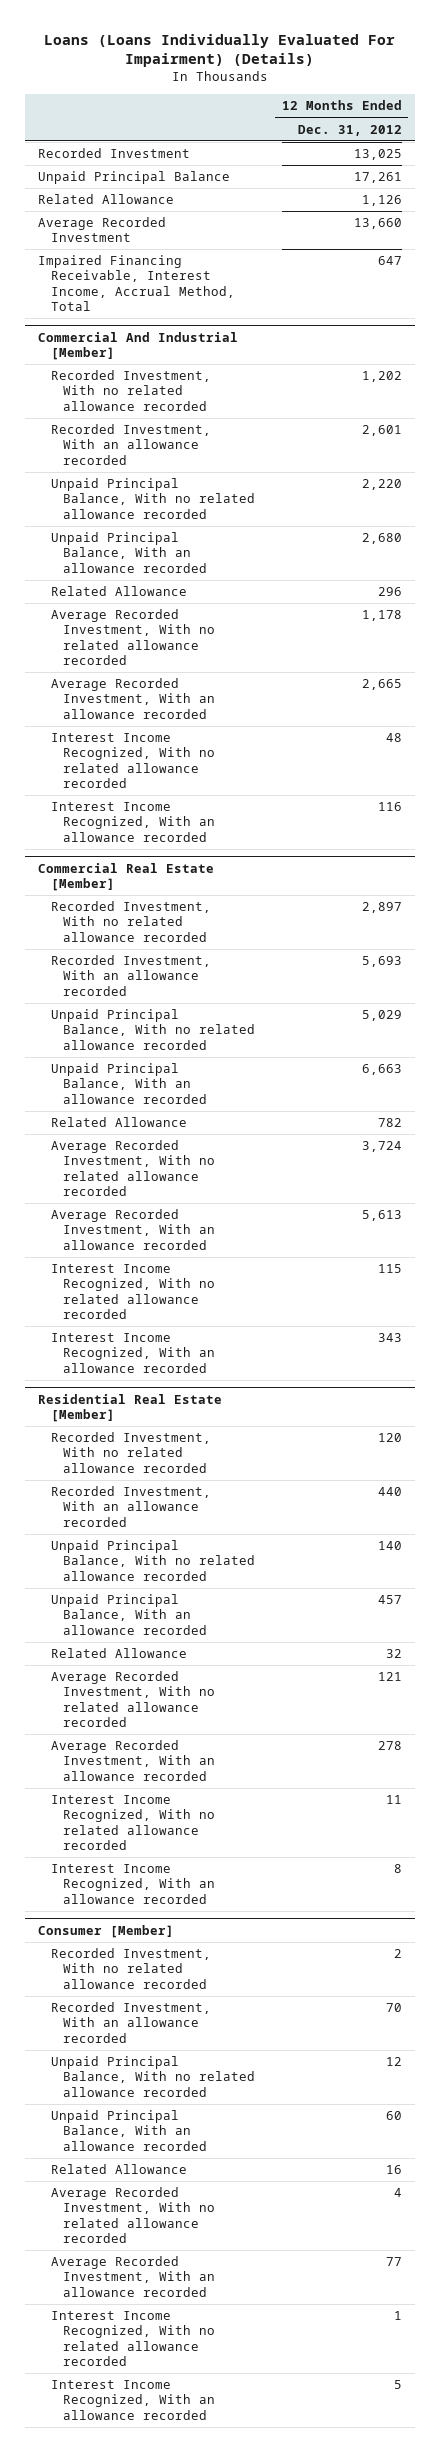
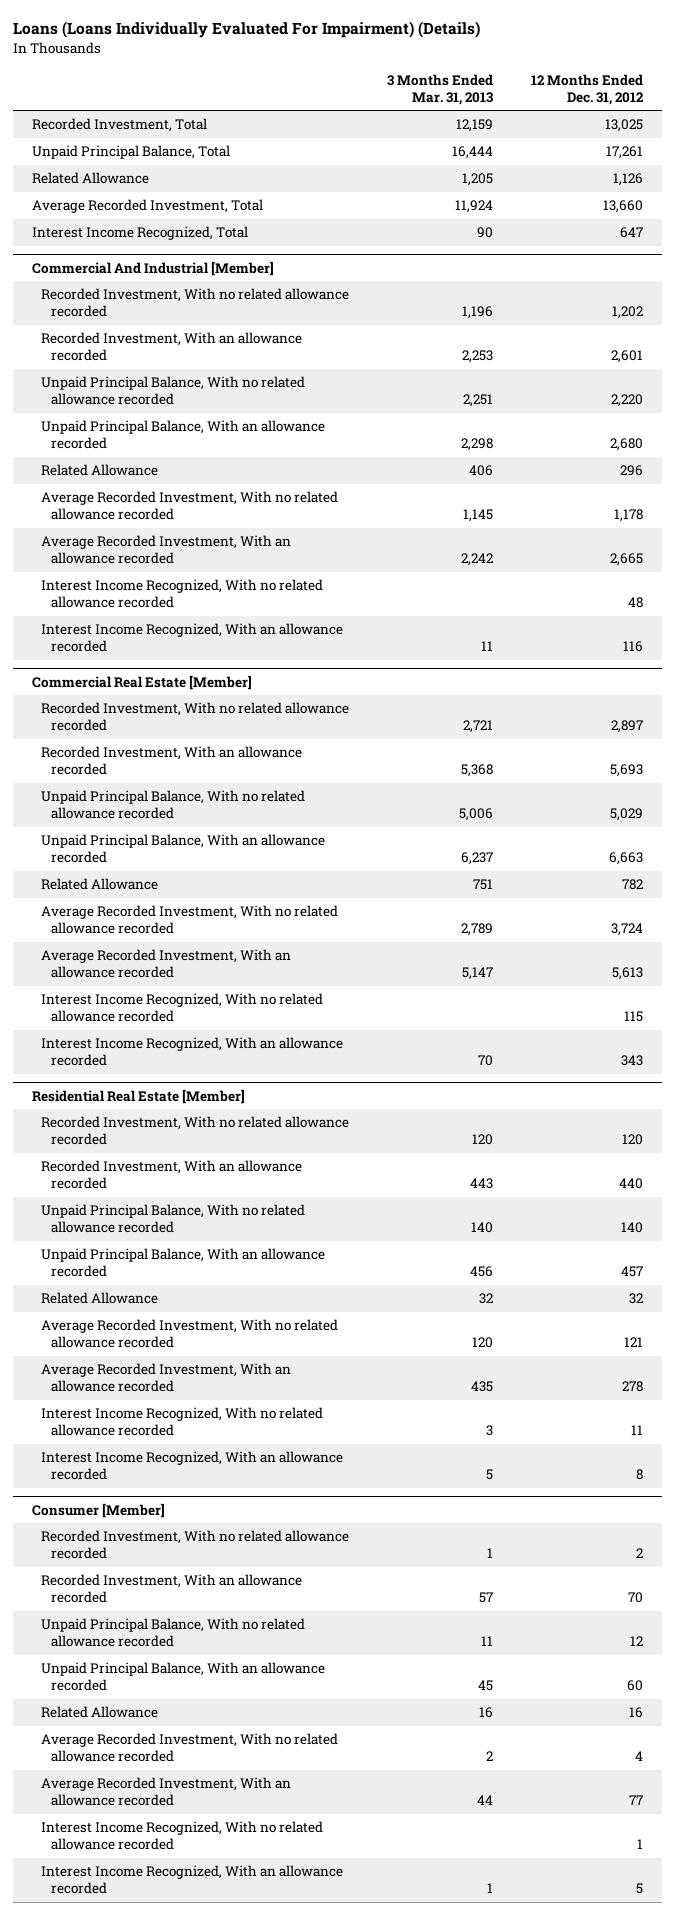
- | 12 Months Ended Dec. 31, 2012
+ | 3 Months Ended Mar. 31, 2013 | 12 Months Ended Dec. 31, 2012
- Recorded Investment | 13,025
- Unpaid Principal Balance | 17,261
+ Recorded Investment, Total | 12,159 | 13,025
+ Unpaid Principal Balance, Total | 16,444 | 17,261
- Average Recorded Investment | 13,660
- Impaired Financing Receivable, Interest Income, Accrual Method, Total | 647
+ Average Recorded Investment, Total | 11,924 | 13,660
+ Interest Income Recognized, Total | 90 | 647

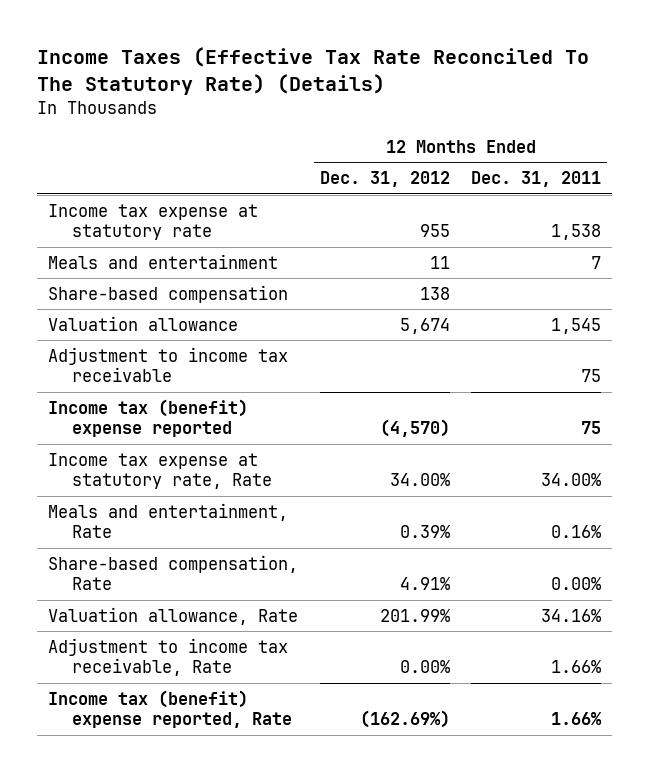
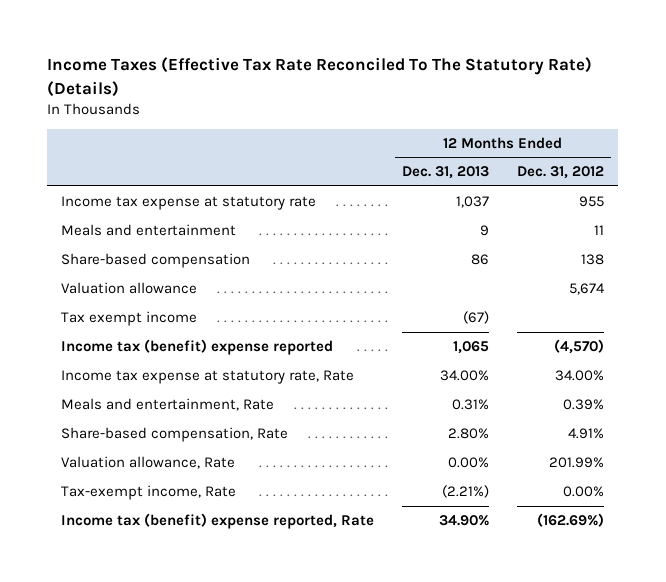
- | 12 Months Ended Dec. 31, 2012 | 12 Months Ended Dec. 31, 2011
+ | 12 Months Ended Dec. 31, 2013 | 12 Months Ended Dec. 31, 2012
- Adjustment to income tax receivable | | 75
+ Tax exempt income | (67) |
- Adjustment to income tax receivable, Rate | 0.00% | 1.66%
+ Tax-exempt income, Rate | (2.21%) | 0.00%

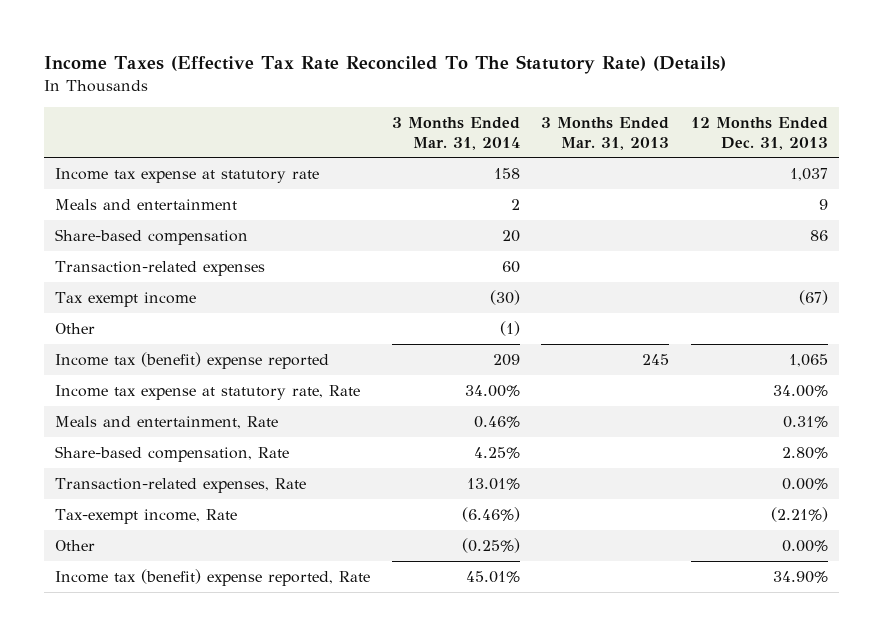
- | 12 Months Ended Dec. 31, 2013 | 12 Months Ended Dec. 31, 2012
+ | 3 Months Ended Mar. 31, 2014 | 3 Months Ended Mar. 31, 2013 | 12 Months Ended Dec. 31, 2013
- Valuation allowance | | 5,674
+ Transaction-related expenses | 60 | |
+ Other | (1) | |
- Valuation allowance, Rate | 0.00% | 201.99%
+ Transaction-related expenses, Rate | 13.01% | | 0.00%
+ Other | (0.25%) | | 0.00%

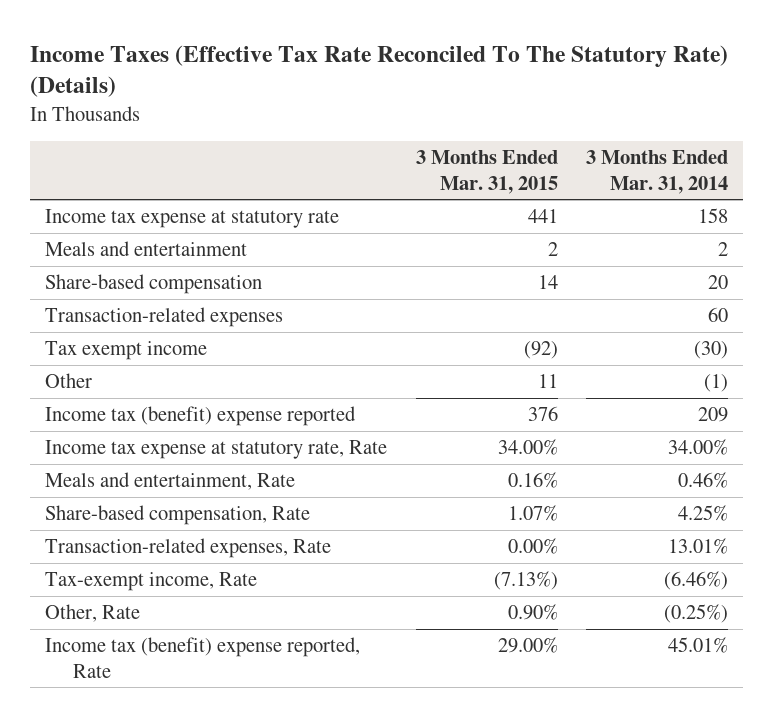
- | 3 Months Ended Mar. 31, 2014 | 3 Months Ended Mar. 31, 2013 | 12 Months Ended Dec. 31, 2013
+ | 3 Months Ended Mar. 31, 2015 | 3 Months Ended Mar. 31, 2014
- Other | (0.25%) | | 0.00%
+ Other, Rate | 0.90% | (0.25%)

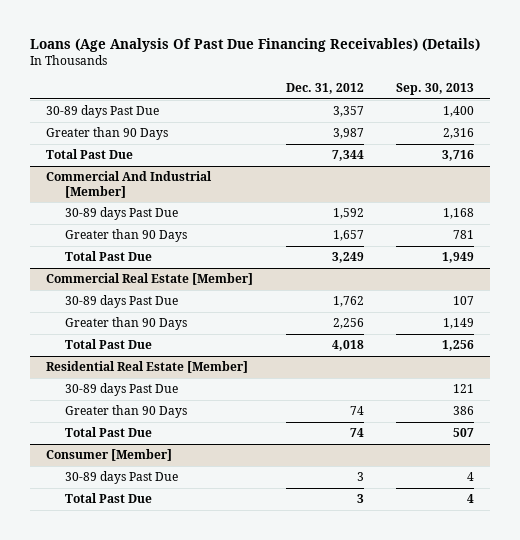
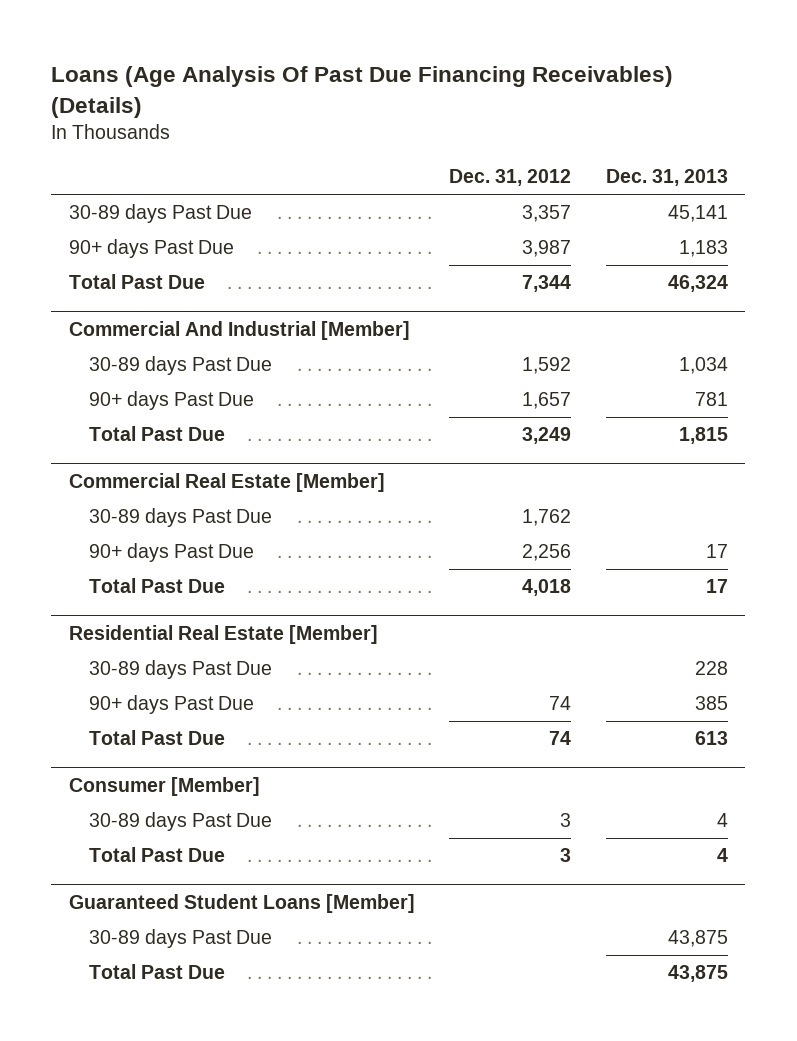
- | Dec. 31, 2012 | Sep. 30, 2013
+ | Dec. 31, 2012 | Dec. 31, 2013
- Greater than 90 Days | 3,987 | 2,316
+ 90+ days Past Due | 3,987 | 1,183
@ Commercial And Industrial [Member]
- Greater than 90 Days | 1,657 | 781
+ 90+ days Past Due | 1,657 | 781
@ Commercial Real Estate [Member]
- Greater than 90 Days | 2,256 | 1,149
+ 90+ days Past Due | 2,256 | 17
@ Residential Real Estate [Member]
- Greater than 90 Days | 74 | 386
+ 90+ days Past Due | 74 | 385
+ Guaranteed Student Loans [Member]
+ 30-89 days Past Due | | 43,875
+ Total Past Due | | 43,875

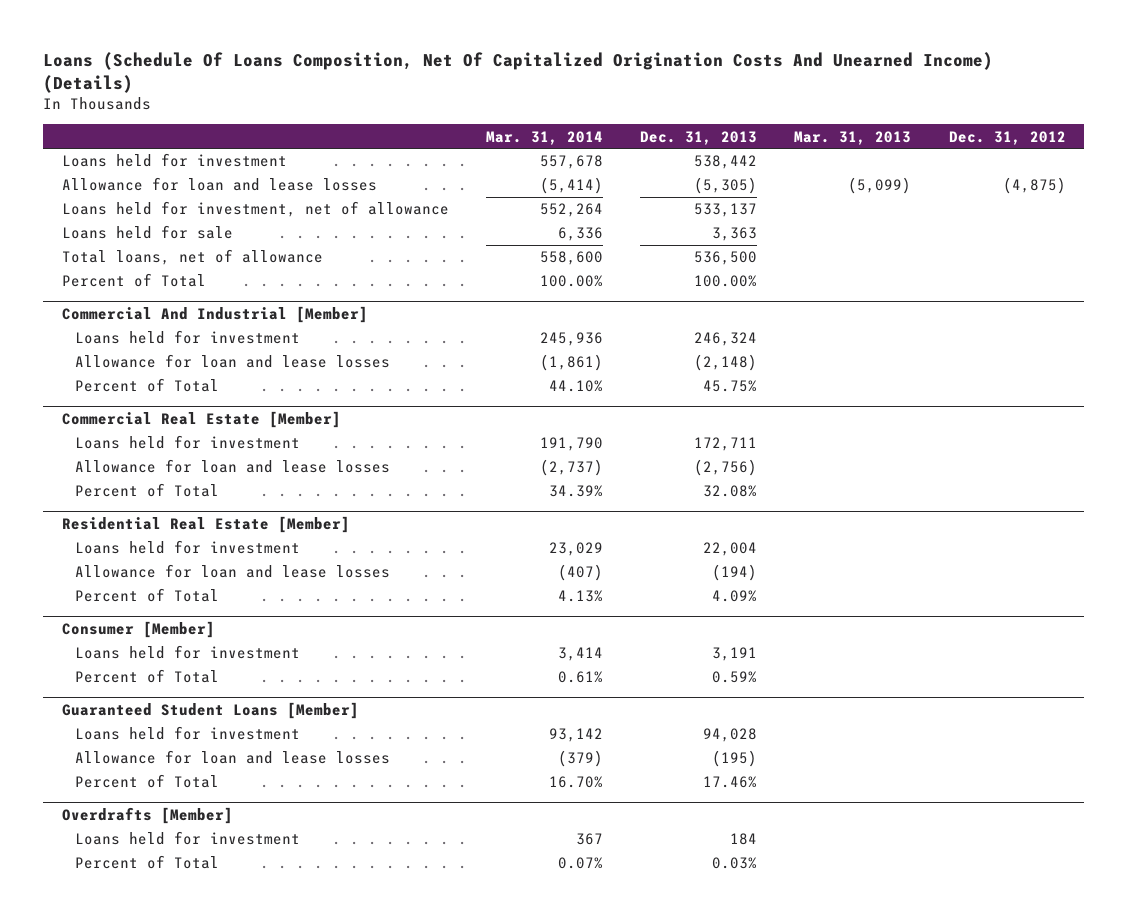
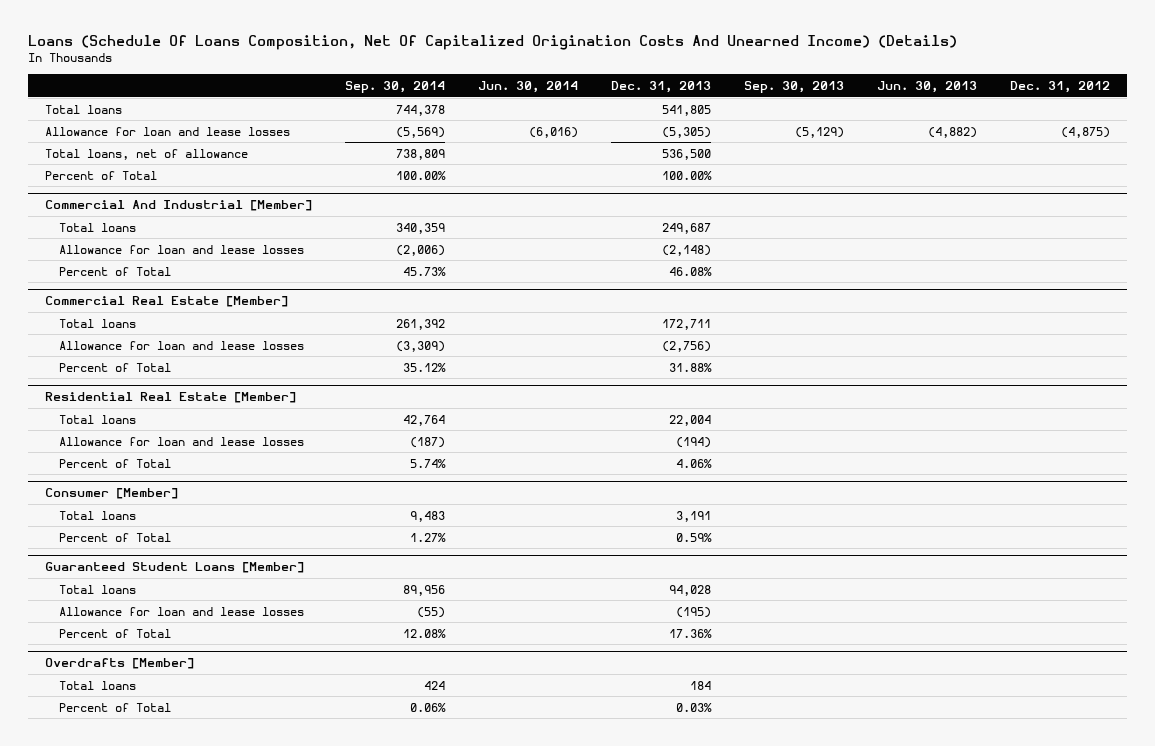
- | Mar. 31, 2014 | Dec. 31, 2013 | Mar. 31, 2013 | Dec. 31, 2012
+ | Sep. 30, 2014 | Jun. 30, 2014 | Dec. 31, 2013 | Sep. 30, 2013 | Jun. 30, 2013 | Dec. 31, 2012
- Loans held for investment | 557,678 | 538,442 | |
+ Total loans | 744,378 | | 541,805 | | |
- Loans held for investment, net of allowance | 552,264 | 533,137 | |
- Loans held for sale | 6,336 | 3,363 | |
@ Commercial And Industrial [Member]
- Loans held for investment | 245,936 | 246,324 | |
+ Total loans | 340,359 | | 249,687 | | |
- Percent of Total | 44.10% | 45.75% | |
+ Percent of Total | 45.73% | | 46.08% | | |
@ Commercial Real Estate [Member]
- Loans held for investment | 191,790 | 172,711 | |
+ Total loans | 261,392 | | 172,711 | | |
- Percent of Total | 34.39% | 32.08% | |
+ Percent of Total | 35.12% | | 31.88% | | |
@ Residential Real Estate [Member]
- Loans held for investment | 23,029 | 22,004 | |
+ Total loans | 42,764 | | 22,004 | | |
- Percent of Total | 4.13% | 4.09% | |
+ Percent of Total | 5.74% | | 4.06% | | |
@ Consumer [Member]
- Loans held for investment | 3,414 | 3,191 | |
+ Total loans | 9,483 | | 3,191 | | |
@ Guaranteed Student Loans [Member]
- Loans held for investment | 93,142 | 94,028 | |
+ Total loans | 89,956 | | 94,028 | | |
- Percent of Total | 16.70% | 17.46% | |
+ Percent of Total | 12.08% | | 17.36% | | |
@ Overdrafts [Member]
- Loans held for investment | 367 | 184 | |
+ Total loans | 424 | | 184 | | |

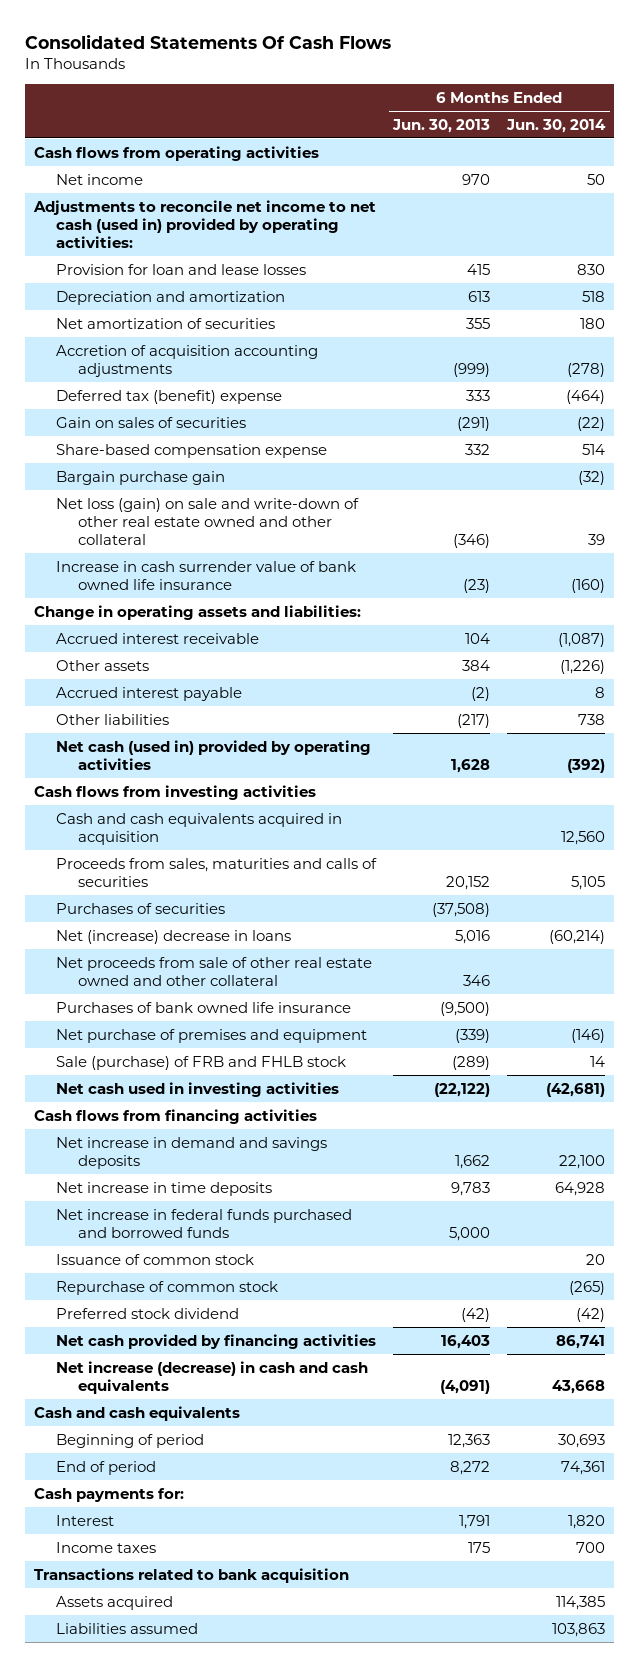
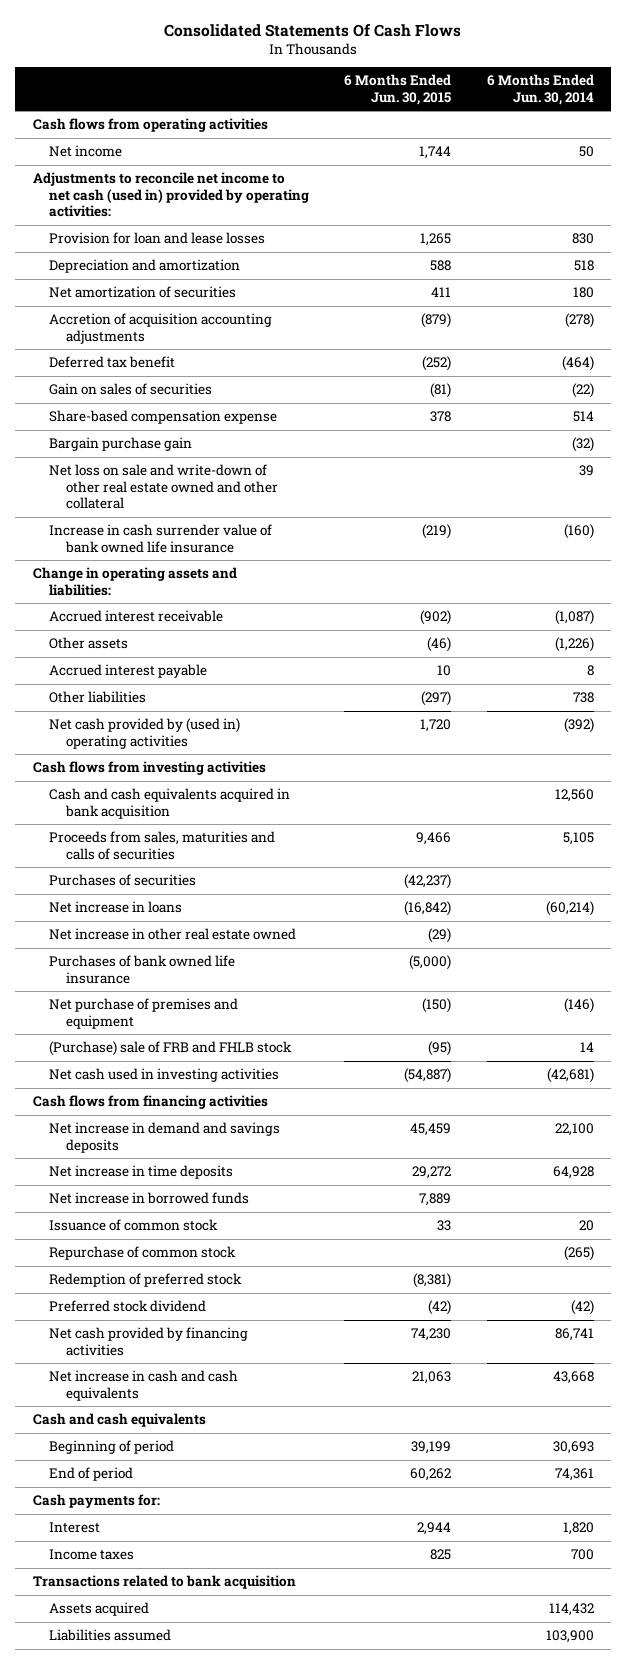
- | 6 Months Ended Jun. 30, 2013 | 6 Months Ended Jun. 30, 2014
+ | 6 Months Ended Jun. 30, 2015 | 6 Months Ended Jun. 30, 2014
- Deferred tax (benefit) expense | 333 | (464)
+ Deferred tax benefit | (252) | (464)
- Net loss (gain) on sale and write-down of other real estate owned and other collateral | (346) | 39
+ Net loss on sale and write-down of other real estate owned and other collateral | | 39
- Net cash (used in) provided by operating activities | 1,628 | (392)
+ Net cash provided by (used in) operating activities | 1,720 | (392)
- Cash and cash equivalents acquired in acquisition | | 12,560
+ Cash and cash equivalents acquired in bank acquisition | | 12,560
- Net (increase) decrease in loans | 5,016 | (60,214)
- Net proceeds from sale of other real estate owned and other collateral | 346 |
+ Net increase in loans | (16,842) | (60,214)
+ Net increase in other real estate owned | (29) |
- Sale (purchase) of FRB and FHLB stock | (289) | 14
+ (Purchase) sale of FRB and FHLB stock | (95) | 14
- Net increase in federal funds purchased and borrowed funds | 5,000 |
+ Net increase in borrowed funds | 7,889 |
+ Redemption of preferred stock | (8,381) |
- Net increase (decrease) in cash and cash equivalents | (4,091) | 43,668
+ Net increase in cash and cash equivalents | 21,063 | 43,668
- Assets acquired | | 114,385
- Liabilities assumed | | 103,863
+ Assets acquired | | 114,432
+ Liabilities assumed | | 103,900

